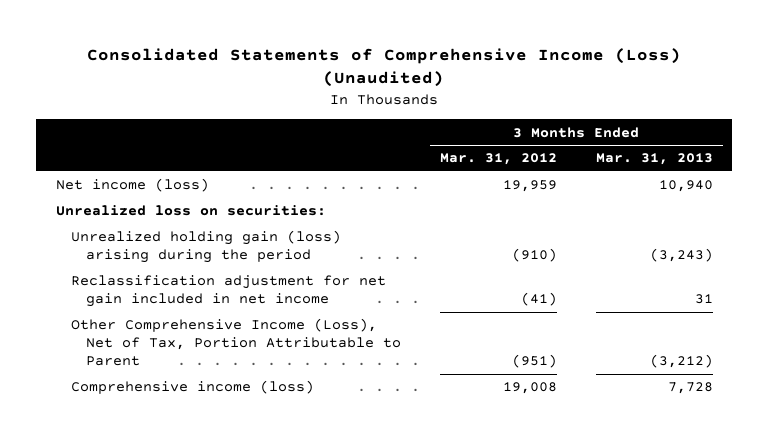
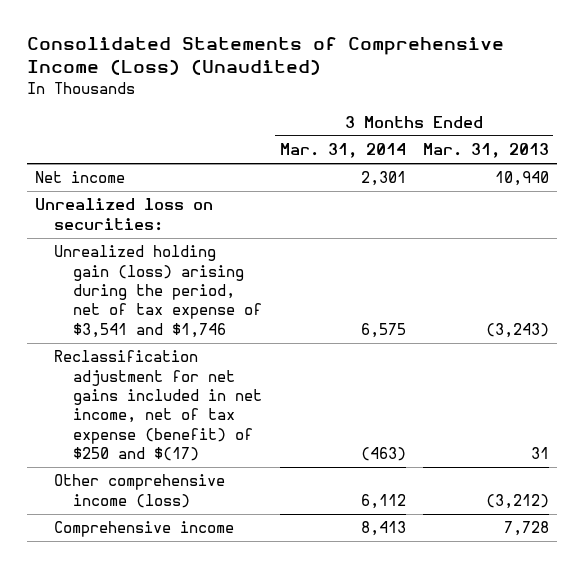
- | 3 Months Ended Mar. 31, 2012 | 3 Months Ended Mar. 31, 2013
+ | 3 Months Ended Mar. 31, 2014 | 3 Months Ended Mar. 31, 2013
- Net income (loss) | 19,959 | 10,940
+ Net income | 2,301 | 10,940
- Unrealized holding gain (loss) arising during the period | (910) | (3,243)
- Reclassification adjustment for net gain included in net income | (41) | 31
- Other Comprehensive Income (Loss), Net of Tax, Portion Attributable to Parent | (951) | (3,212)
- Comprehensive income (loss) | 19,008 | 7,728
+ Unrealized holding gain (loss) arising during the period, net of tax expense of $3,541 and $1,746 | 6,575 | (3,243)
+ Reclassification adjustment for net gains included in net income, net of tax expense (benefit) of $250 and $(17) | (463) | 31
+ Other comprehensive income (loss) | 6,112 | (3,212)
+ Comprehensive income | 8,413 | 7,728

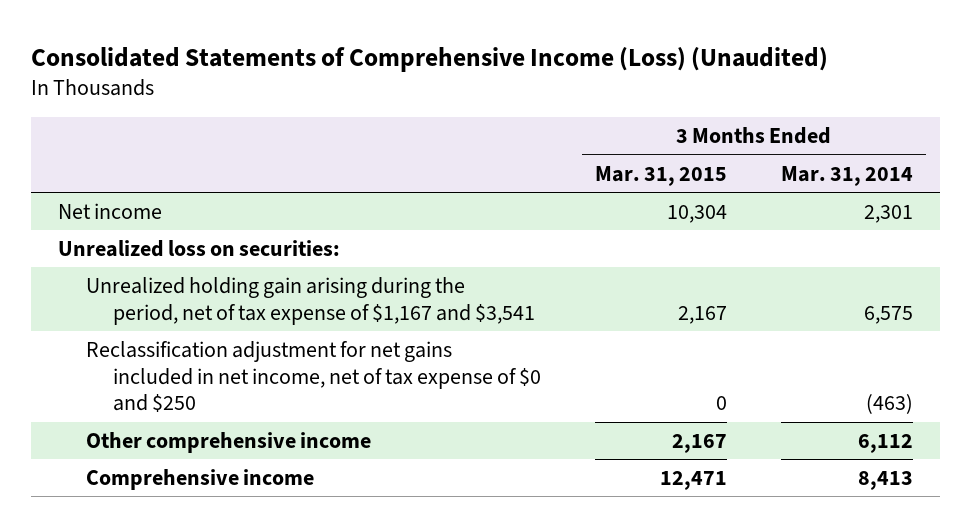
- | 3 Months Ended Mar. 31, 2014 | 3 Months Ended Mar. 31, 2013
+ | 3 Months Ended Mar. 31, 2015 | 3 Months Ended Mar. 31, 2014
- Unrealized holding gain (loss) arising during the period, net of tax expense of $3,541 and $1,746 | 6,575 | (3,243)
- Reclassification adjustment for net gains included in net income, net of tax expense (benefit) of $250 and $(17) | (463) | 31
- Other comprehensive income (loss) | 6,112 | (3,212)
+ Unrealized holding gain arising during the period, net of tax expense of $1,167 and $3,541 | 2,167 | 6,575
+ Reclassification adjustment for net gains included in net income, net of tax expense of $0 and $250 | 0 | (463)
+ Other comprehensive income | 2,167 | 6,112

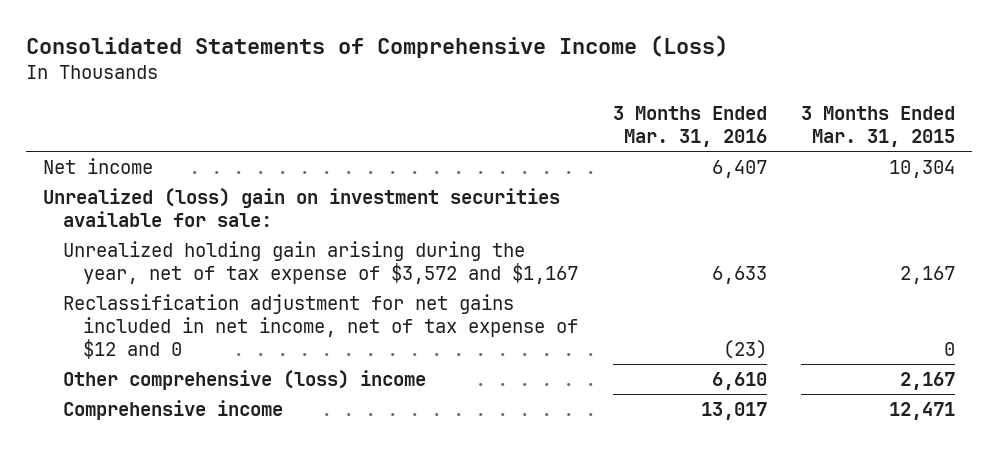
- Consolidated Statements of Comprehensive Income (Loss) (Unaudited)
+ Consolidated Statements of Comprehensive Income (Loss)
- | 3 Months Ended Mar. 31, 2015 | 3 Months Ended Mar. 31, 2014
+ | 3 Months Ended Mar. 31, 2016 | 3 Months Ended Mar. 31, 2015
- Unrealized loss on securities:
- Unrealized holding gain arising during the period, net of tax expense of $1,167 and $3,541 | 2,167 | 6,575
- Reclassification adjustment for net gains included in net income, net of tax expense of $0 and $250 | 0 | (463)
- Other comprehensive income | 2,167 | 6,112
+ Unrealized (loss) gain on investment securities available for sale:
+ Unrealized holding gain arising during the year, net of tax expense of $3,572 and $1,167 | 6,633 | 2,167
+ Reclassification adjustment for net gains included in net income, net of tax expense of $12 and 0 | (23) | 0
+ Other comprehensive (loss) income | 6,610 | 2,167

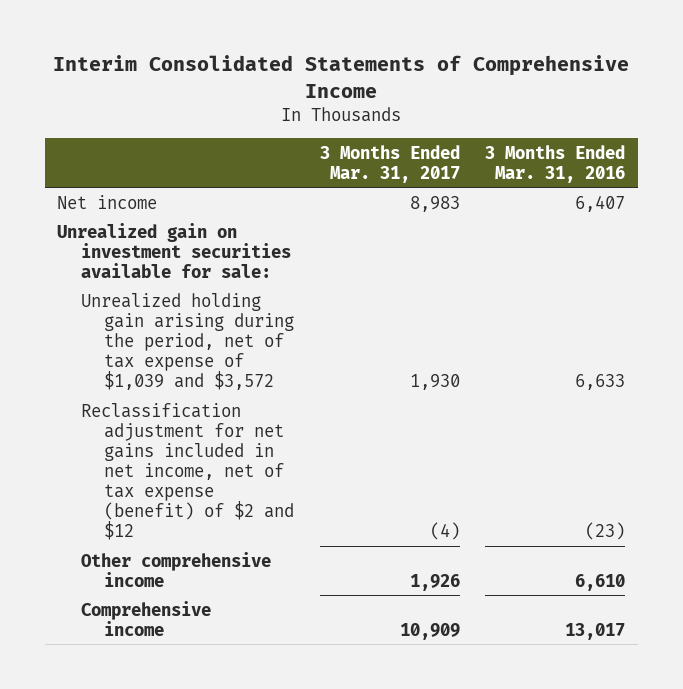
- Consolidated Statements of Comprehensive Income (Loss)
+ Interim Consolidated Statements of Comprehensive Income
- | 3 Months Ended Mar. 31, 2016 | 3 Months Ended Mar. 31, 2015
+ | 3 Months Ended Mar. 31, 2017 | 3 Months Ended Mar. 31, 2016
- Unrealized (loss) gain on investment securities available for sale:
- Unrealized holding gain arising during the year, net of tax expense of $3,572 and $1,167 | 6,633 | 2,167
- Reclassification adjustment for net gains included in net income, net of tax expense of $12 and 0 | (23) | 0
- Other comprehensive (loss) income | 6,610 | 2,167
+ Unrealized gain on investment securities available for sale:
+ Unrealized holding gain arising during the period, net of tax expense of $1,039 and $3,572 | 1,930 | 6,633
+ Reclassification adjustment for net gains included in net income, net of tax expense (benefit) of $2 and $12 | (4) | (23)
+ Other comprehensive income | 1,926 | 6,610

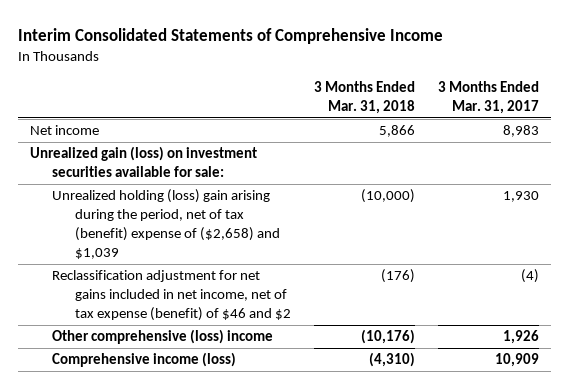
- | 3 Months Ended Mar. 31, 2017 | 3 Months Ended Mar. 31, 2016
+ | 3 Months Ended Mar. 31, 2018 | 3 Months Ended Mar. 31, 2017
- Unrealized gain on investment securities available for sale:
- Unrealized holding gain arising during the period, net of tax expense of $1,039 and $3,572 | 1,930 | 6,633
- Reclassification adjustment for net gains included in net income, net of tax expense (benefit) of $2 and $12 | (4) | (23)
- Other comprehensive income | 1,926 | 6,610
- Comprehensive income | 10,909 | 13,017
+ Unrealized gain (loss) on investment securities available for sale:
+ Unrealized holding (loss) gain arising during the period, net of tax (benefit) expense of ($2,658) and $1,039 | (10,000) | 1,930
+ Reclassification adjustment for net gains included in net income, net of tax expense (benefit) of $46 and $2 | (176) | (4)
+ Other comprehensive (loss) income | (10,176) | 1,926
+ Comprehensive income (loss) | (4,310) | 10,909

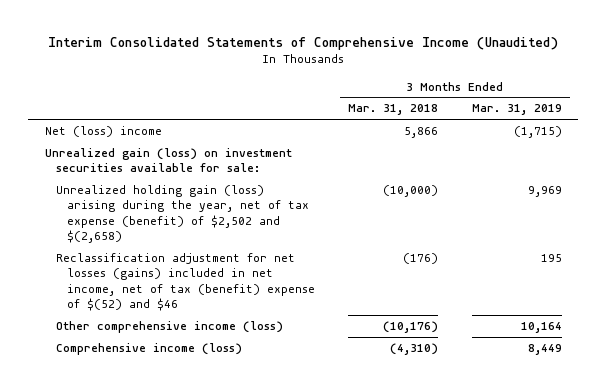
- Interim Consolidated Statements of Comprehensive Income
+ Interim Consolidated Statements of Comprehensive Income (Unaudited)
- | 3 Months Ended Mar. 31, 2018 | 3 Months Ended Mar. 31, 2017
+ | 3 Months Ended Mar. 31, 2018 | 3 Months Ended Mar. 31, 2019
- Net income | 5,866 | 8,983
+ Net (loss) income | 5,866 | (1,715)
- Unrealized holding (loss) gain arising during the period, net of tax (benefit) expense of ($2,658) and $1,039 | (10,000) | 1,930
- Reclassification adjustment for net gains included in net income, net of tax expense (benefit) of $46 and $2 | (176) | (4)
- Other comprehensive (loss) income | (10,176) | 1,926
+ Unrealized holding gain (loss) arising during the year, net of tax expense (benefit) of $2,502 and $(2,658) | (10,000) | 9,969
+ Reclassification adjustment for net losses (gains) included in net income, net of tax (benefit) expense of $(52) and $46 | (176) | 195
+ Other comprehensive income (loss) | (10,176) | 10,164

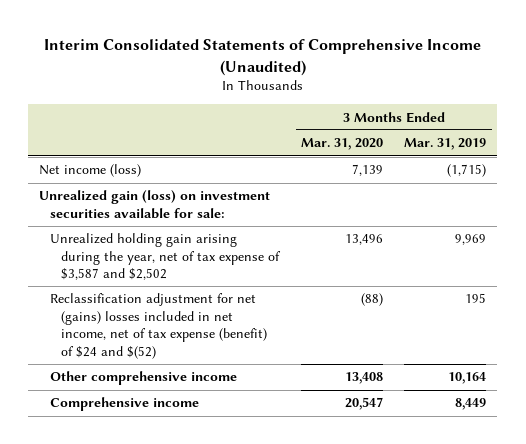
- | 3 Months Ended Mar. 31, 2018 | 3 Months Ended Mar. 31, 2019
+ | 3 Months Ended Mar. 31, 2020 | 3 Months Ended Mar. 31, 2019
- Net (loss) income | 5,866 | (1,715)
+ Net income (loss) | 7,139 | (1,715)
- Unrealized holding gain (loss) arising during the year, net of tax expense (benefit) of $2,502 and $(2,658) | (10,000) | 9,969
- Reclassification adjustment for net losses (gains) included in net income, net of tax (benefit) expense of $(52) and $46 | (176) | 195
- Other comprehensive income (loss) | (10,176) | 10,164
- Comprehensive income (loss) | (4,310) | 8,449
+ Unrealized holding gain arising during the year, net of tax expense of $3,587 and $2,502 | 13,496 | 9,969
+ Reclassification adjustment for net (gains) losses included in net income, net of tax expense (benefit) of $24 and $(52) | (88) | 195
+ Other comprehensive income | 13,408 | 10,164
+ Comprehensive income | 20,547 | 8,449

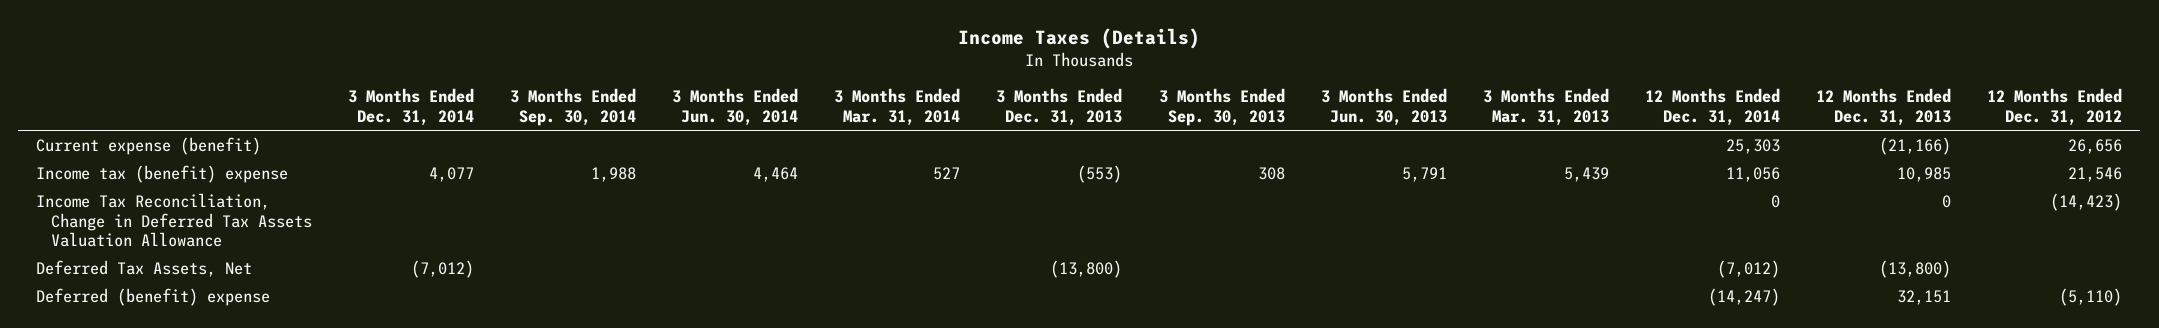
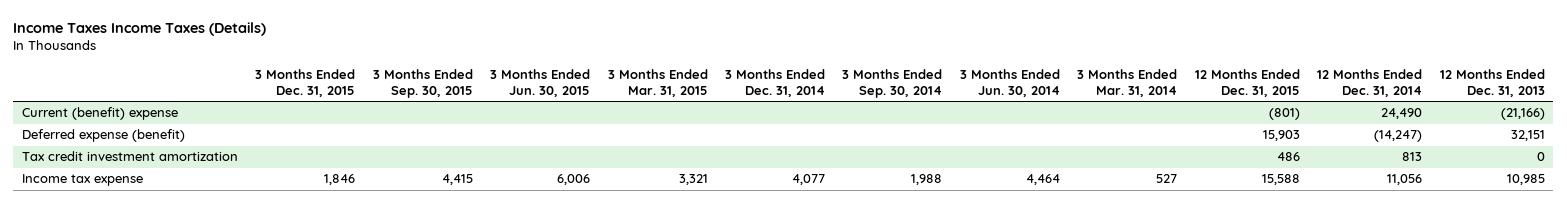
- Income Taxes (Details)
+ Income Taxes Income Taxes (Details)
- | 3 Months Ended Dec. 31, 2014 | 3 Months Ended Sep. 30, 2014 | 3 Months Ended Jun. 30, 2014 | 3 Months Ended Mar. 31, 2014 | 3 Months Ended Dec. 31, 2013 | 3 Months Ended Sep. 30, 2013 | 3 Months Ended Jun. 30, 2013 | 3 Months Ended Mar. 31, 2013 | 12 Months Ended Dec. 31, 2014 | 12 Months Ended Dec. 31, 2013 | 12 Months Ended Dec. 31, 2012
+ | 3 Months Ended Dec. 31, 2015 | 3 Months Ended Sep. 30, 2015 | 3 Months Ended Jun. 30, 2015 | 3 Months Ended Mar. 31, 2015 | 3 Months Ended Dec. 31, 2014 | 3 Months Ended Sep. 30, 2014 | 3 Months Ended Jun. 30, 2014 | 3 Months Ended Mar. 31, 2014 | 12 Months Ended Dec. 31, 2015 | 12 Months Ended Dec. 31, 2014 | 12 Months Ended Dec. 31, 2013
- Current expense (benefit) | | | | | | | | | 25,303 | (21,166) | 26,656
- Income tax (benefit) expense | 4,077 | 1,988 | 4,464 | 527 | (553) | 308 | 5,791 | 5,439 | 11,056 | 10,985 | 21,546
- Income Tax Reconciliation, Change in Deferred Tax Assets Valuation Allowance | | | | | | | | | 0 | 0 | (14,423)
- Deferred Tax Assets, Net | (7,012) | | | | (13,800) | | | | (7,012) | (13,800) |
- Deferred (benefit) expense | | | | | | | | | (14,247) | 32,151 | (5,110)
+ Current (benefit) expense | | | | | | | | | (801) | 24,490 | (21,166)
+ Deferred expense (benefit) | | | | | | | | | 15,903 | (14,247) | 32,151
+ Tax credit investment amortization | | | | | | | | | 486 | 813 | 0
+ Income tax expense | 1,846 | 4,415 | 6,006 | 3,321 | 4,077 | 1,988 | 4,464 | 527 | 15,588 | 11,056 | 10,985

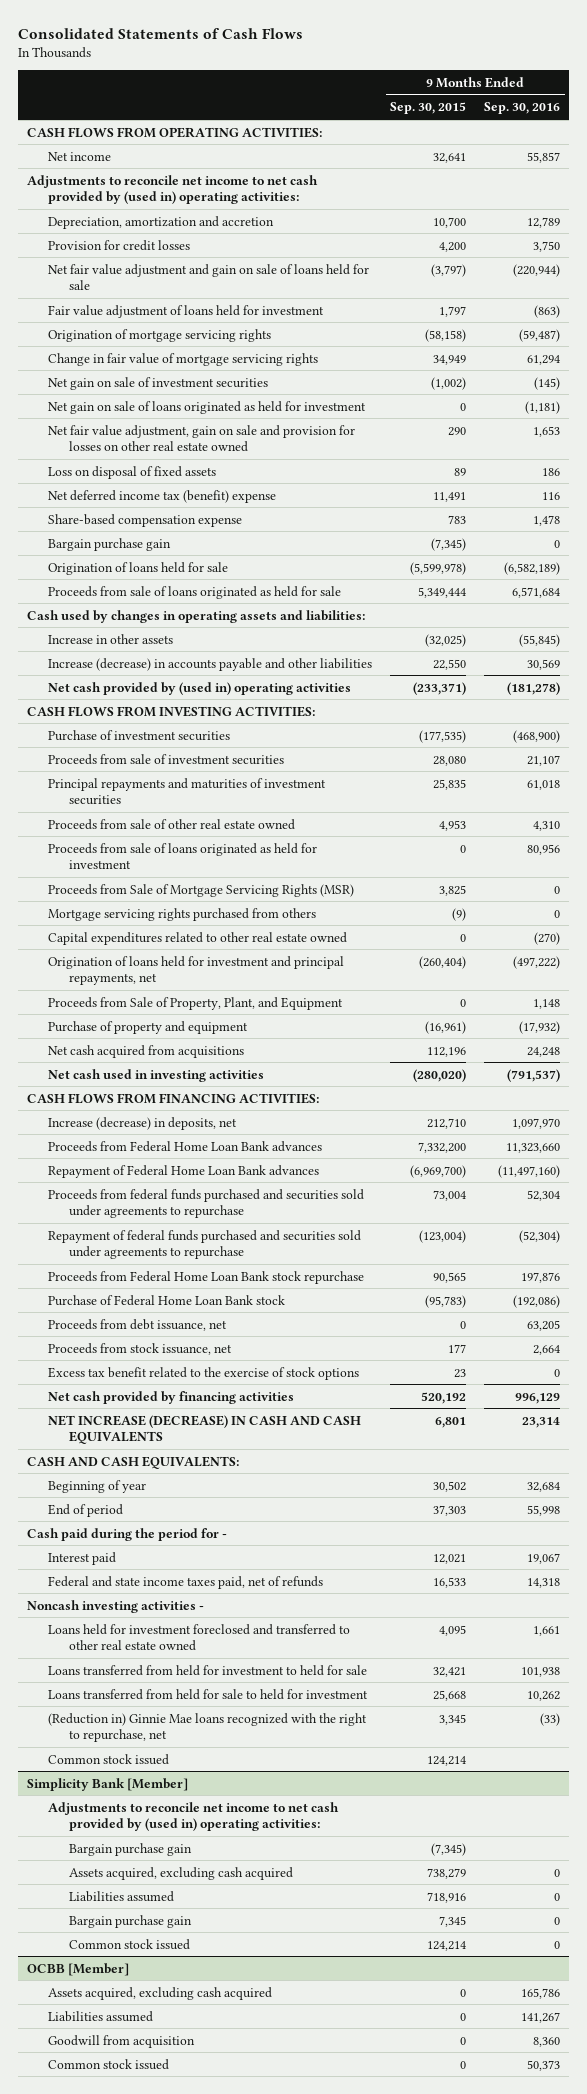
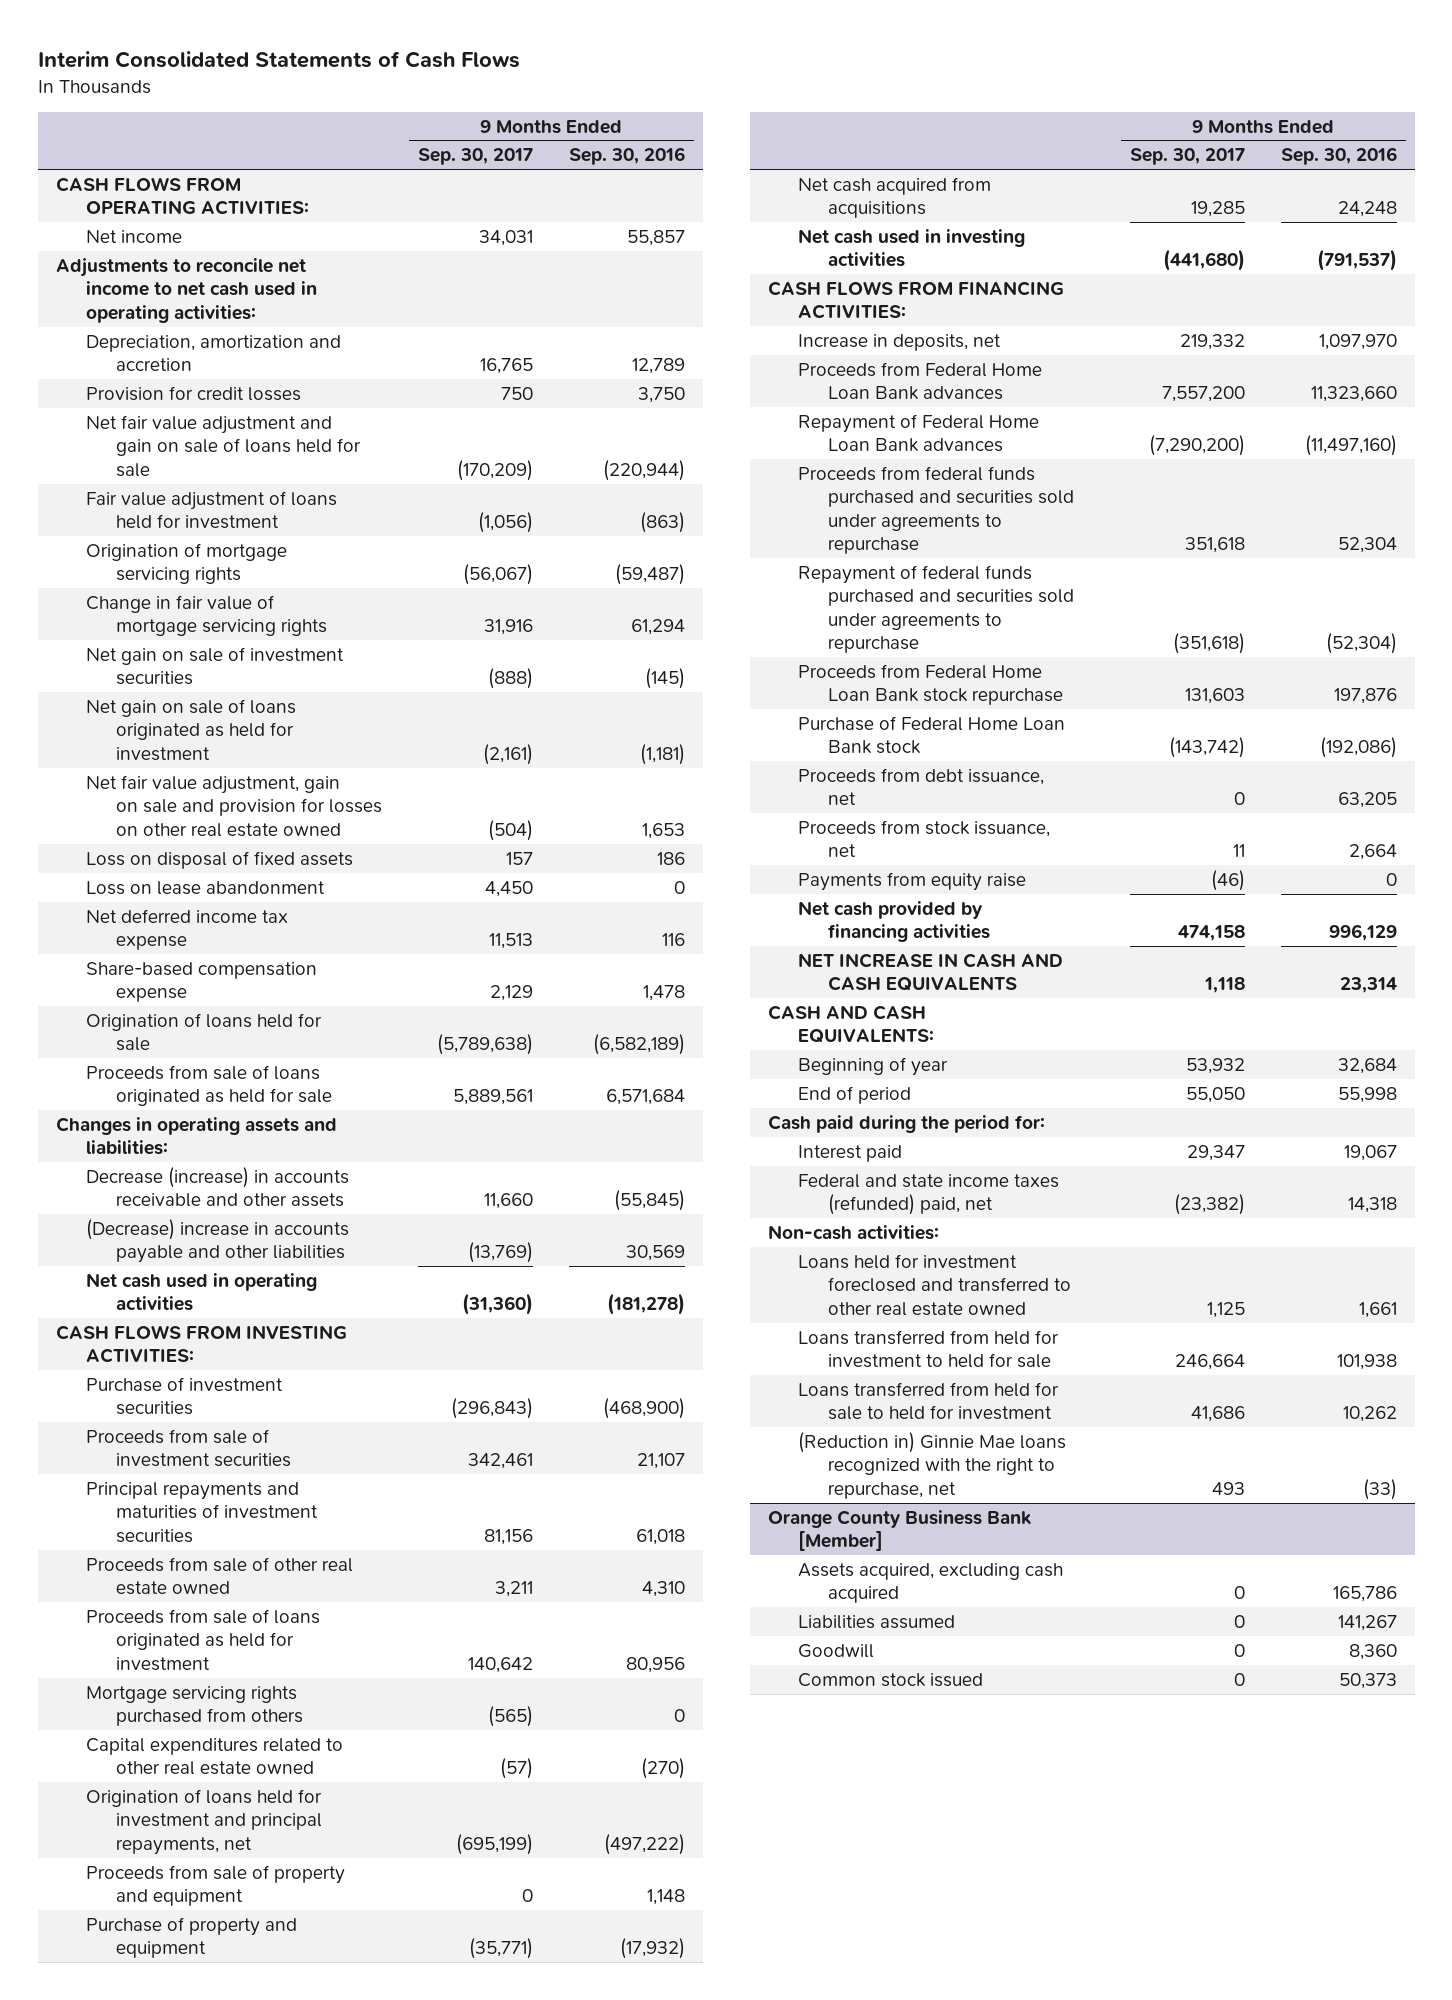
- Consolidated Statements of Cash Flows
+ Interim Consolidated Statements of Cash Flows
- | 9 Months Ended Sep. 30, 2015 | 9 Months Ended Sep. 30, 2016
+ | 9 Months Ended Sep. 30, 2017 | 9 Months Ended Sep. 30, 2016
- Adjustments to reconcile net income to net cash provided by (used in) operating activities:
+ Adjustments to reconcile net income to net cash used in operating activities:
- Net deferred income tax (benefit) expense | 11,491 | 116
+ Loss on lease abandonment | 4,450 | 0
+ Net deferred income tax expense | 11,513 | 116
- Bargain purchase gain | (7,345) | 0
- Cash used by changes in operating assets and liabilities:
- Increase in other assets | (32,025) | (55,845)
- Increase (decrease) in accounts payable and other liabilities | 22,550 | 30,569
- Net cash provided by (used in) operating activities | (233,371) | (181,278)
+ Changes in operating assets and liabilities:
+ Decrease (increase) in accounts receivable and other assets | 11,660 | (55,845)
+ (Decrease) increase in accounts payable and other liabilities | (13,769) | 30,569
+ Net cash used in operating activities | (31,360) | (181,278)
- Proceeds from Sale of Mortgage Servicing Rights (MSR) | 3,825 | 0
- Proceeds from Sale of Property, Plant, and Equipment | 0 | 1,148
+ Proceeds from sale of property and equipment | 0 | 1,148
- Increase (decrease) in deposits, net | 212,710 | 1,097,970
+ Increase in deposits, net | 219,332 | 1,097,970
- Excess tax benefit related to the exercise of stock options | 23 | 0
+ Payments from equity raise | (46) | 0
- NET INCREASE (DECREASE) IN CASH AND CASH EQUIVALENTS | 6,801 | 23,314
+ NET INCREASE IN CASH AND CASH EQUIVALENTS | 1,118 | 23,314
- Cash paid during the period for -
+ Cash paid during the period for:
- Federal and state income taxes paid, net of refunds | 16,533 | 14,318
- Noncash investing activities -
+ Federal and state income taxes (refunded) paid, net | (23,382) | 14,318
+ Non-cash activities:
- Common stock issued | 124,214 |
- Simplicity Bank [Member]
- Adjustments to reconcile net income to net cash provided by (used in) operating activities:
- Bargain purchase gain | (7,345) |
- Assets acquired, excluding cash acquired | 738,279 | 0
- Liabilities assumed | 718,916 | 0
- Bargain purchase gain | 7,345 | 0
- Common stock issued | 124,214 | 0
- OCBB [Member]
+ Orange County Business Bank [Member]
- Goodwill from acquisition | 0 | 8,360
+ Goodwill | 0 | 8,360

